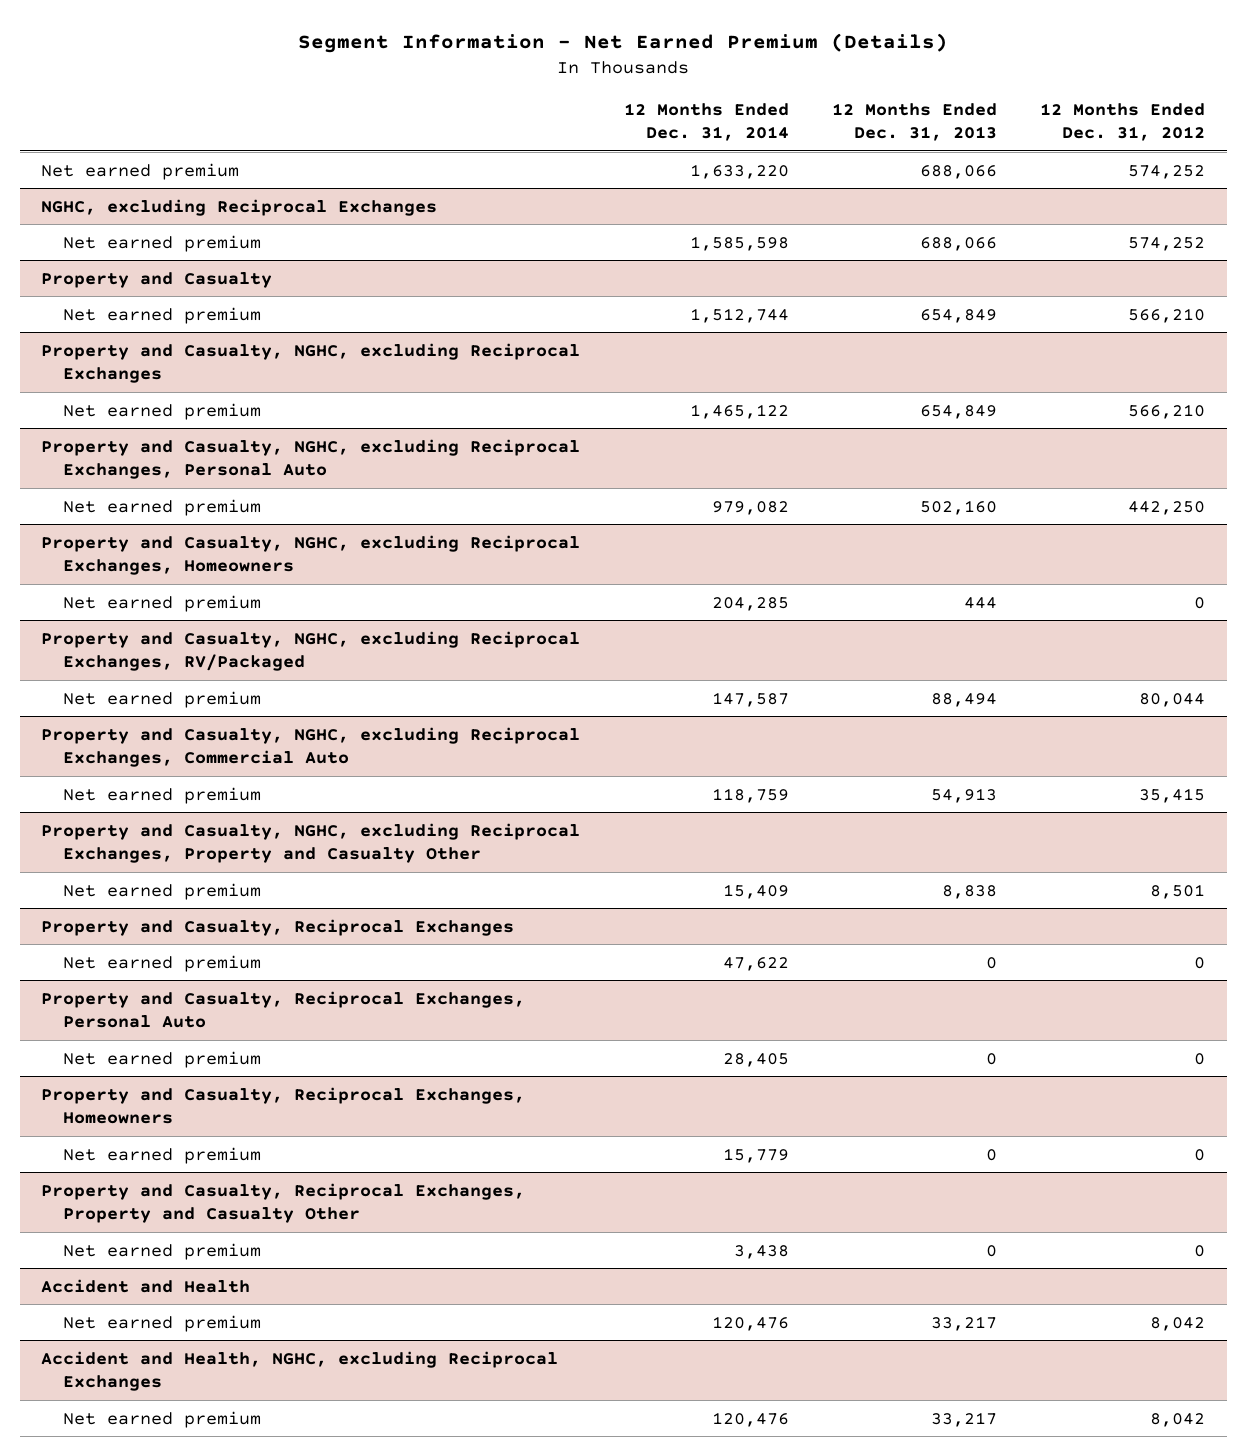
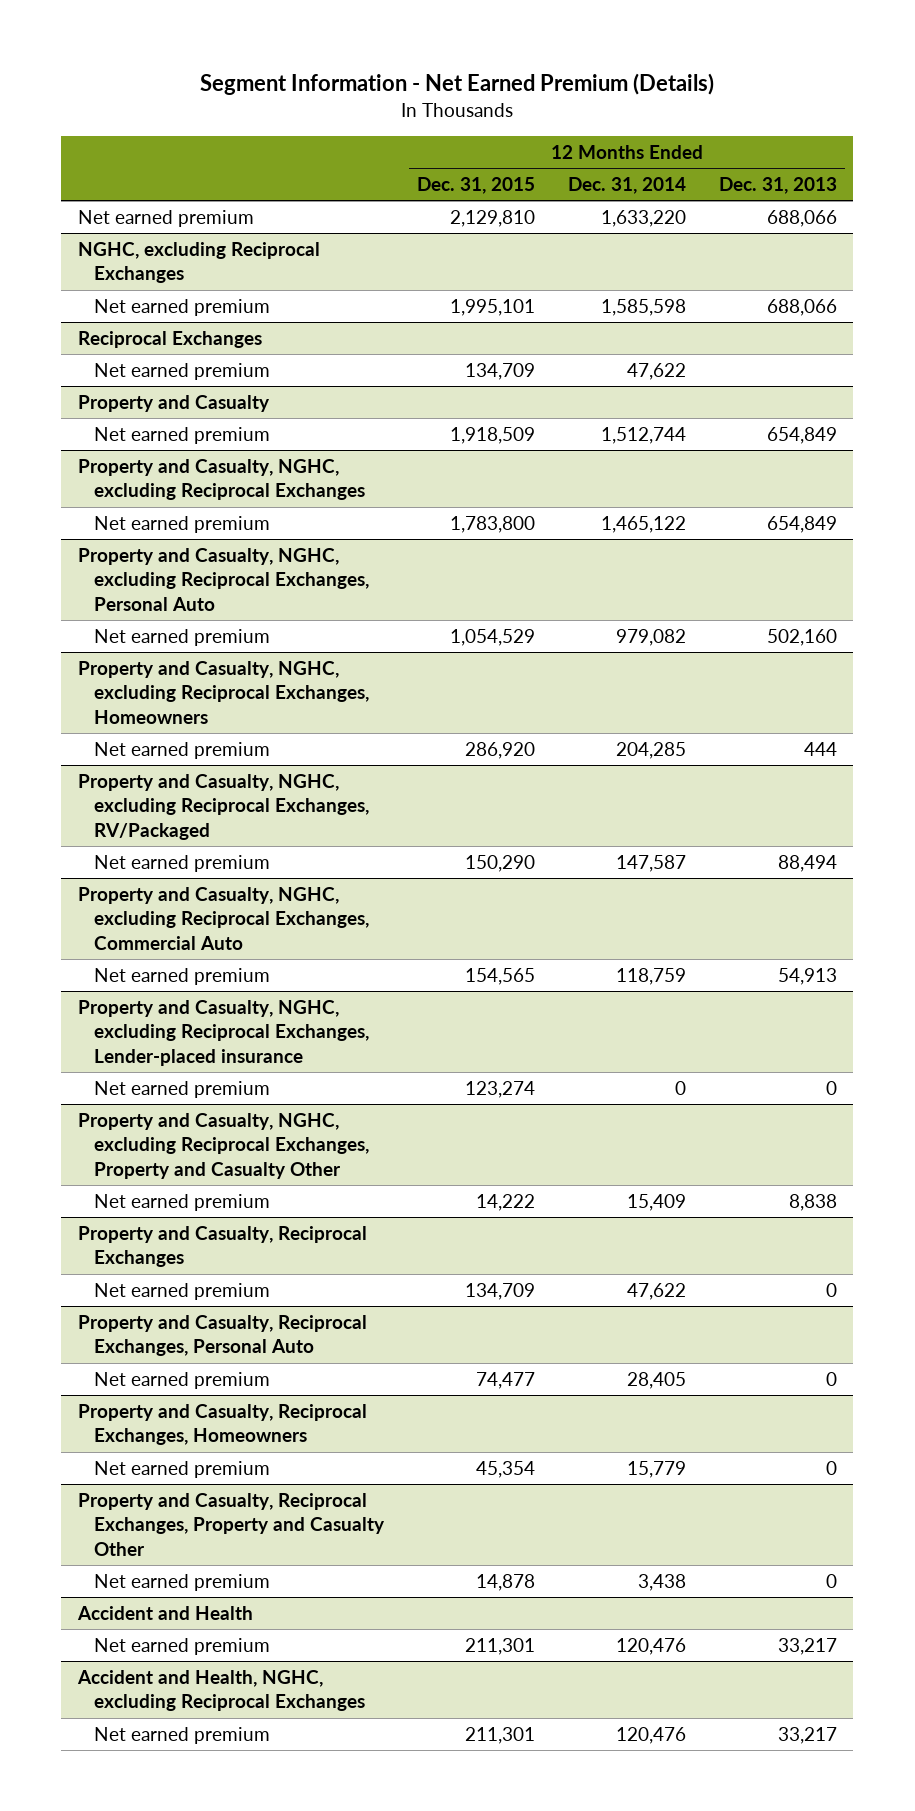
- | 12 Months Ended Dec. 31, 2014 | 12 Months Ended Dec. 31, 2013 | 12 Months Ended Dec. 31, 2012
+ | 12 Months Ended Dec. 31, 2015 | 12 Months Ended Dec. 31, 2014 | 12 Months Ended Dec. 31, 2013
+ Reciprocal Exchanges
+ Net earned premium | 134,709 | 47,622 |
+ Property and Casualty, NGHC, excluding Reciprocal Exchanges, Lender-placed insurance
+ Net earned premium | 123,274 | 0 | 0

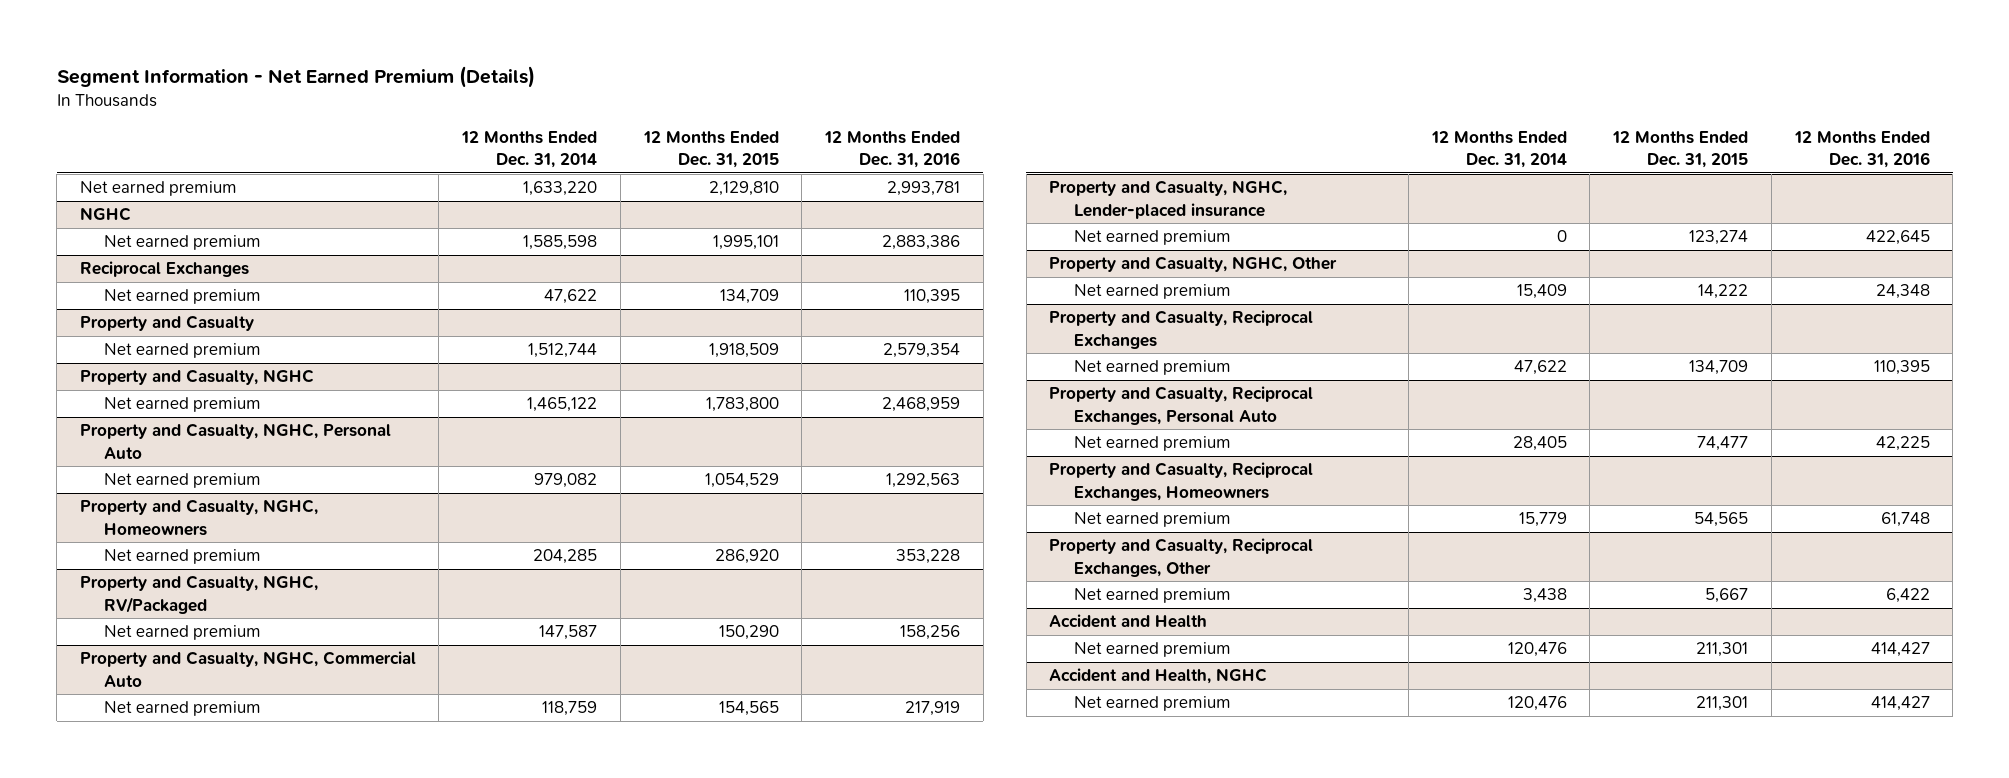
- | 12 Months Ended Dec. 31, 2015 | 12 Months Ended Dec. 31, 2014 | 12 Months Ended Dec. 31, 2013
+ | 12 Months Ended Dec. 31, 2014 | 12 Months Ended Dec. 31, 2015 | 12 Months Ended Dec. 31, 2016
- NGHC, excluding Reciprocal Exchanges
+ NGHC
- Property and Casualty, NGHC, excluding Reciprocal Exchanges
+ Property and Casualty, NGHC
- Property and Casualty, NGHC, excluding Reciprocal Exchanges, Personal Auto
+ Property and Casualty, NGHC, Personal Auto
- Property and Casualty, NGHC, excluding Reciprocal Exchanges, Homeowners
+ Property and Casualty, NGHC, Homeowners
- Property and Casualty, NGHC, excluding Reciprocal Exchanges, RV/Packaged
+ Property and Casualty, NGHC, RV/Packaged
- Property and Casualty, NGHC, excluding Reciprocal Exchanges, Commercial Auto
+ Property and Casualty, NGHC, Commercial Auto
- Property and Casualty, NGHC, excluding Reciprocal Exchanges, Lender-placed insurance
+ Property and Casualty, NGHC, Lender-placed insurance
- Property and Casualty, NGHC, excluding Reciprocal Exchanges, Property and Casualty Other
+ Property and Casualty, NGHC, Other
@ Property and Casualty, Reciprocal Exchanges, Homeowners
- Net earned premium | 45,354 | 15,779 | 0
- Property and Casualty, Reciprocal Exchanges, Property and Casualty Other
- Net earned premium | 14,878 | 3,438 | 0
@ Property and Casualty, Reciprocal Exchanges, Homeowners
+ Net earned premium | 15,779 | 54,565 | 61,748
+ Property and Casualty, Reciprocal Exchanges, Other
+ Net earned premium | 3,438 | 5,667 | 6,422
- Accident and Health, NGHC, excluding Reciprocal Exchanges
+ Accident and Health, NGHC

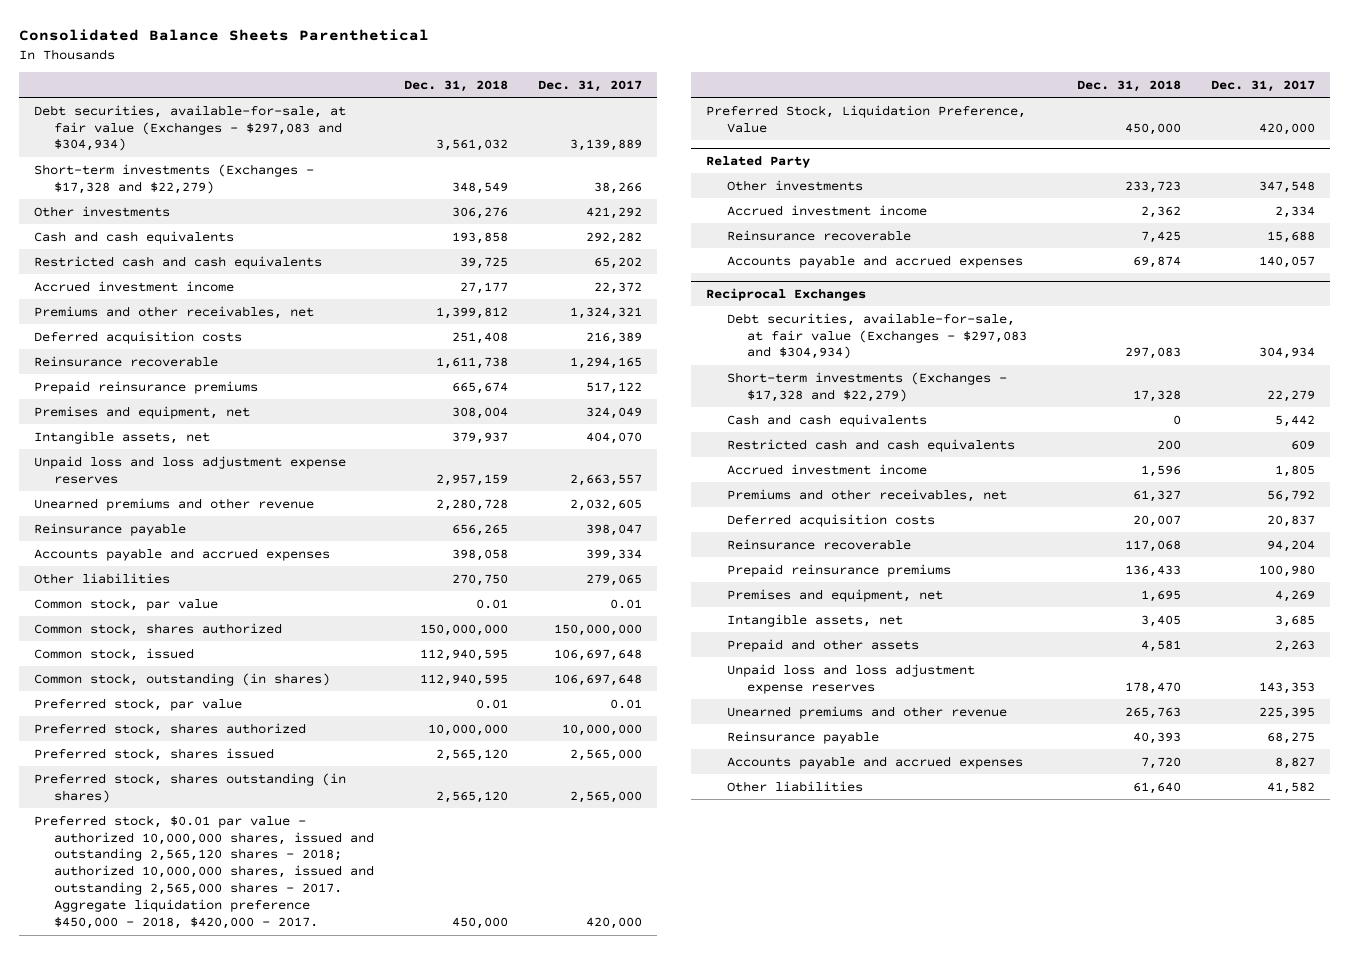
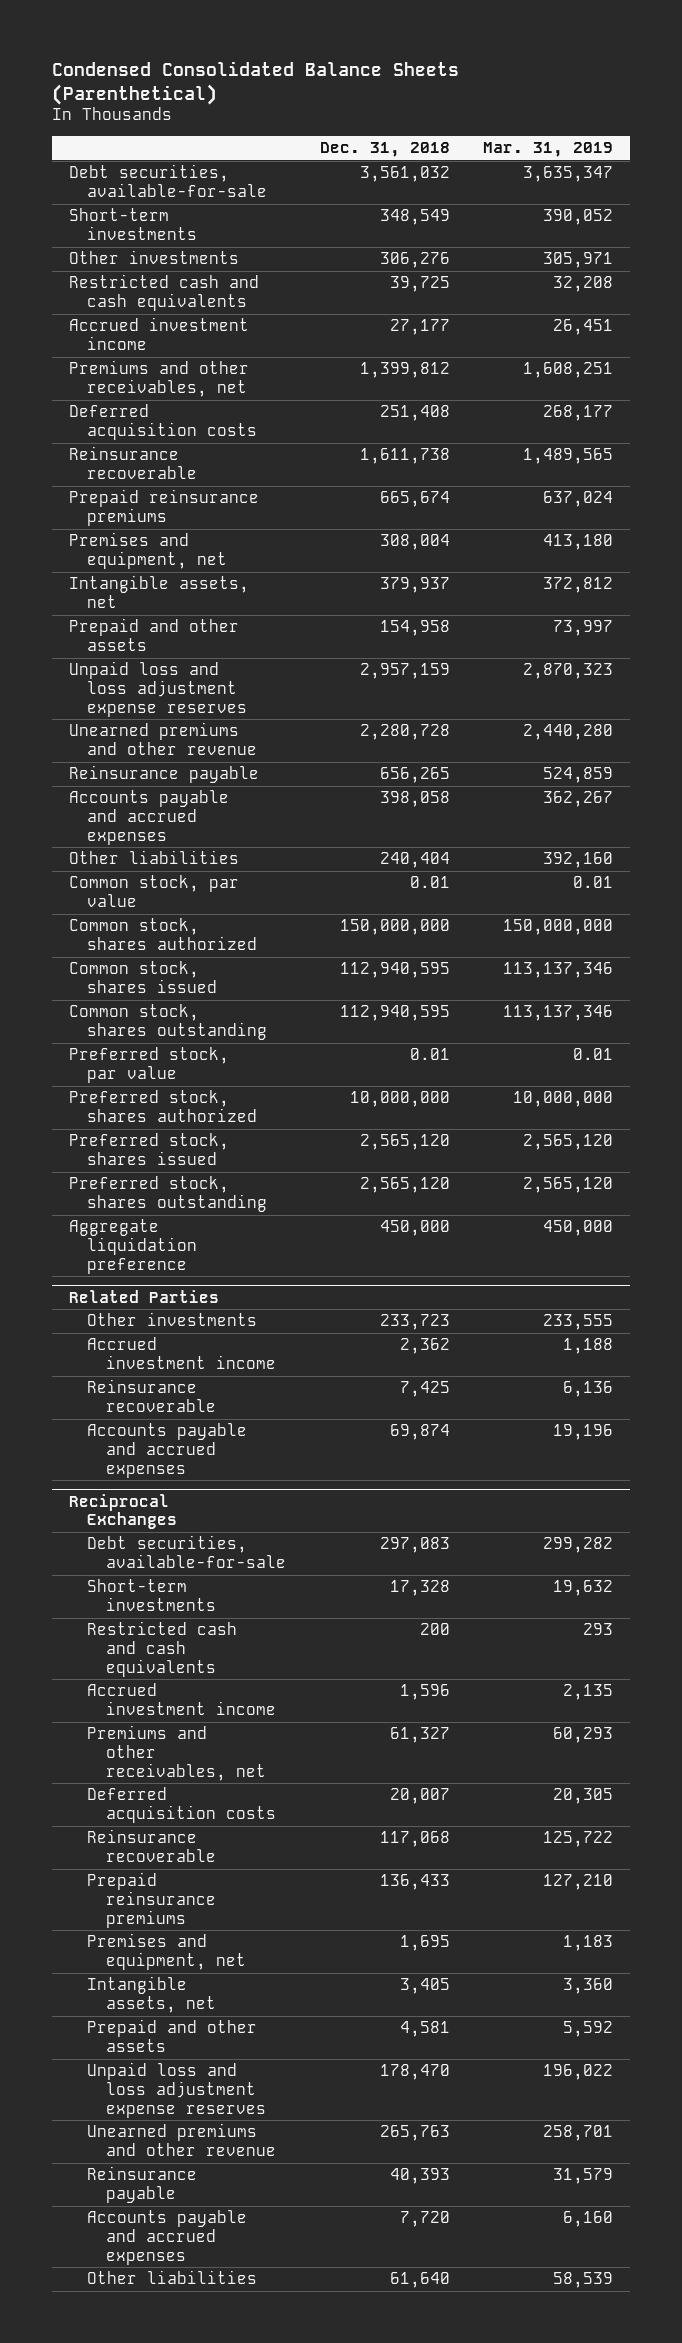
- Consolidated Balance Sheets Parenthetical
+ Condensed Consolidated Balance Sheets (Parenthetical)
- | Dec. 31, 2018 | Dec. 31, 2017
+ | Dec. 31, 2018 | Mar. 31, 2019
- Debt securities, available-for-sale, at fair value (Exchanges - $297,083 and $304,934) | 3,561,032 | 3,139,889
- Short-term investments (Exchanges - $17,328 and $22,279) | 348,549 | 38,266
+ Debt securities, available-for-sale | 3,561,032 | 3,635,347
+ Short-term investments | 348,549 | 390,052
- Cash and cash equivalents | 193,858 | 292,282
+ Prepaid and other assets | 154,958 | 73,997
- Other liabilities | 270,750 | 279,065
+ Other liabilities | 240,404 | 392,160
- Common stock, issued | 112,940,595 | 106,697,648
- Common stock, outstanding (in shares) | 112,940,595 | 106,697,648
+ Common stock, shares issued | 112,940,595 | 113,137,346
+ Common stock, shares outstanding | 112,940,595 | 113,137,346
- Preferred stock, shares outstanding (in shares) | 2,565,120 | 2,565,000
- Preferred stock, $0.01 par value - authorized 10,000,000 shares, issued and outstanding 2,565,120 shares - 2018; authorized 10,000,000 shares, issued and outstanding 2,565,000 shares - 2017. Aggregate liquidation preference $450,000 - 2018, $420,000 - 2017. | 450,000 | 420,000
- Preferred Stock, Liquidation Preference, Value | 450,000 | 420,000
- Related Party
+ Preferred stock, shares outstanding | 2,565,120 | 2,565,120
+ Aggregate liquidation preference | 450,000 | 450,000
+ Related Parties
@ Reciprocal Exchanges
- Debt securities, available-for-sale, at fair value (Exchanges - $297,083 and $304,934) | 297,083 | 304,934
- Short-term investments (Exchanges - $17,328 and $22,279) | 17,328 | 22,279
- Cash and cash equivalents | 0 | 5,442
+ Debt securities, available-for-sale | 297,083 | 299,282
+ Short-term investments | 17,328 | 19,632

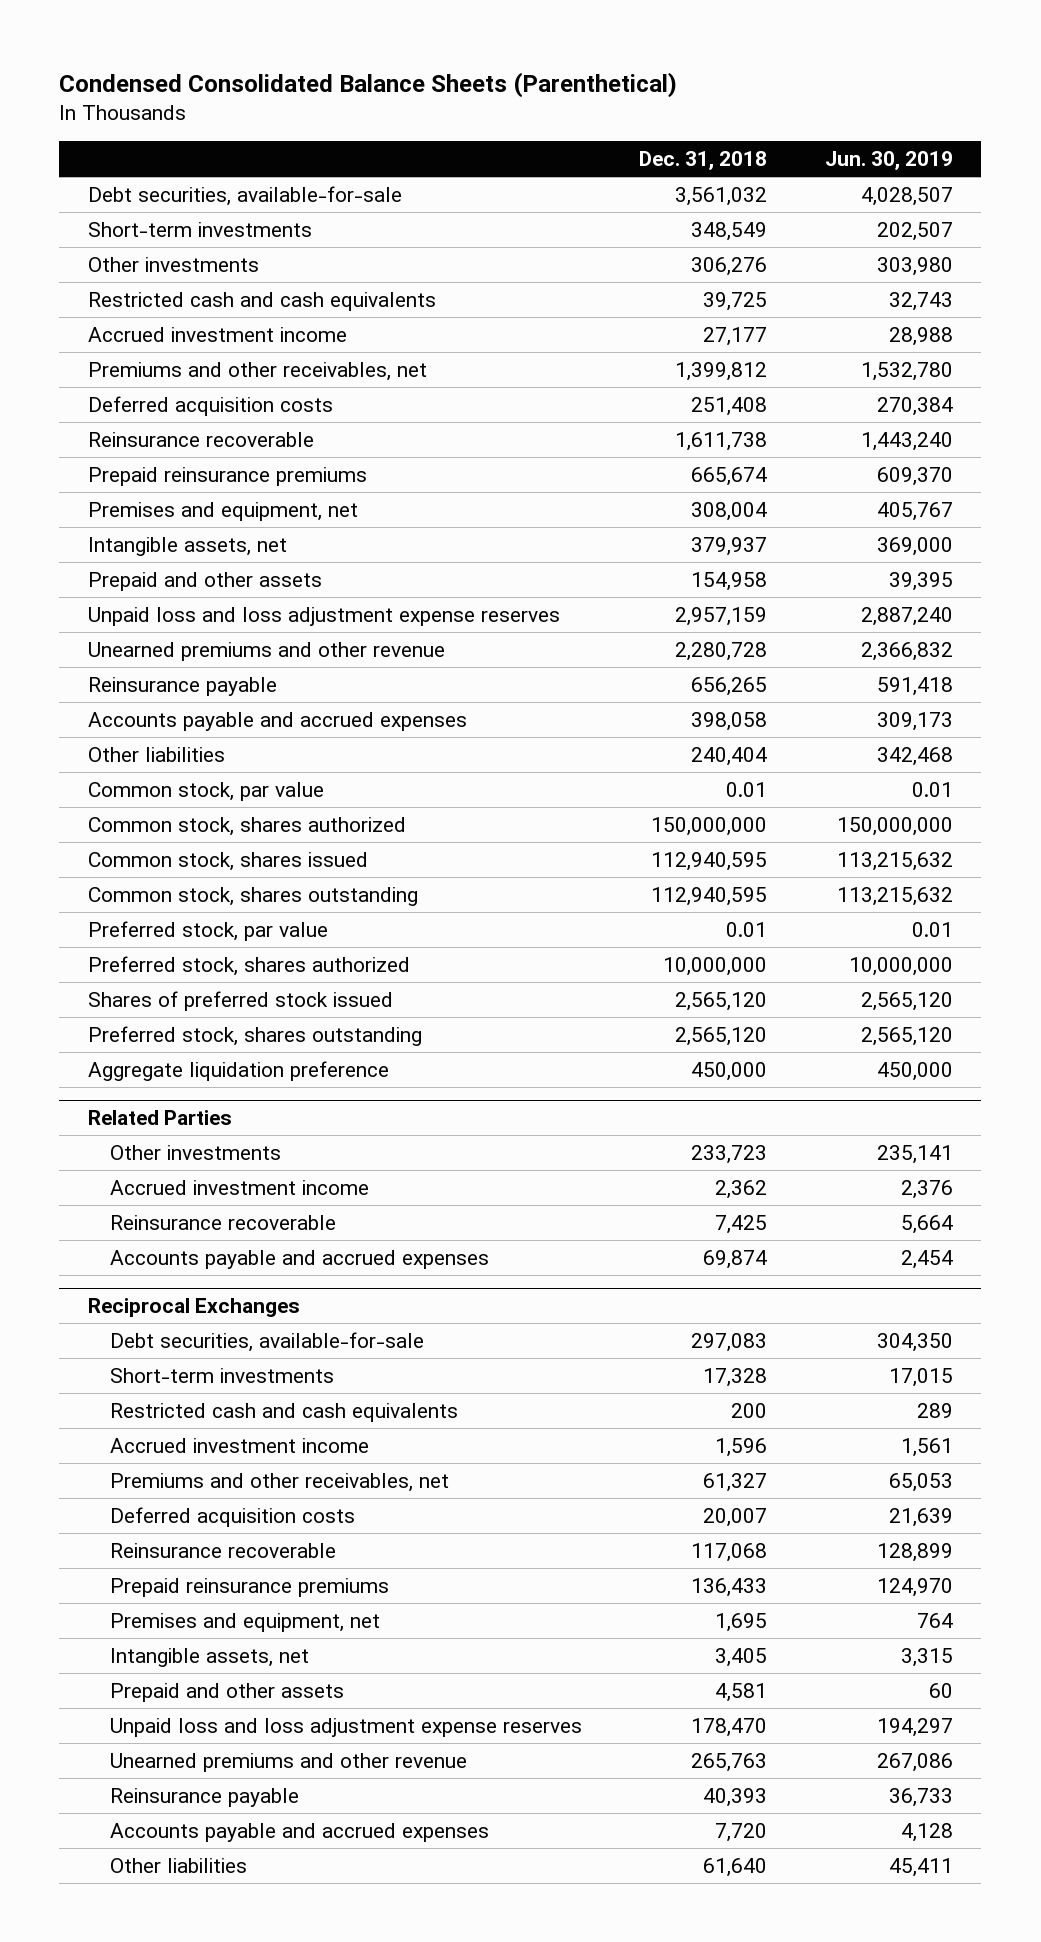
- | Dec. 31, 2018 | Mar. 31, 2019
+ | Dec. 31, 2018 | Jun. 30, 2019
- Preferred stock, shares issued | 2,565,120 | 2,565,120
+ Shares of preferred stock issued | 2,565,120 | 2,565,120

